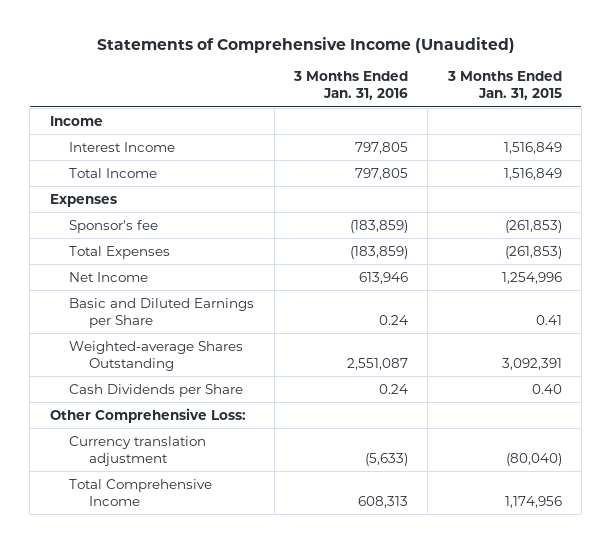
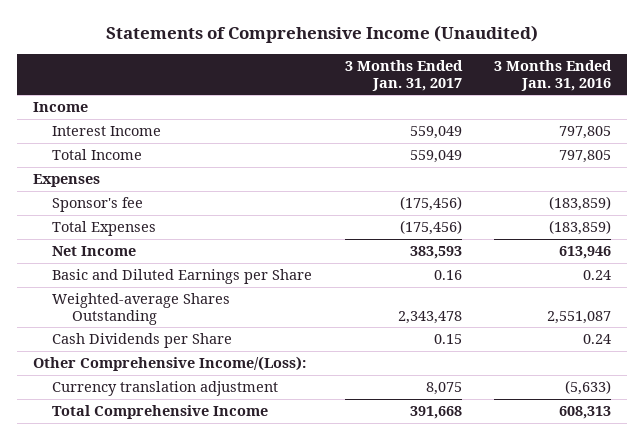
- | 3 Months Ended Jan. 31, 2016 | 3 Months Ended Jan. 31, 2015
+ | 3 Months Ended Jan. 31, 2017 | 3 Months Ended Jan. 31, 2016
- Other Comprehensive Loss:
+ Other Comprehensive Income/(Loss):

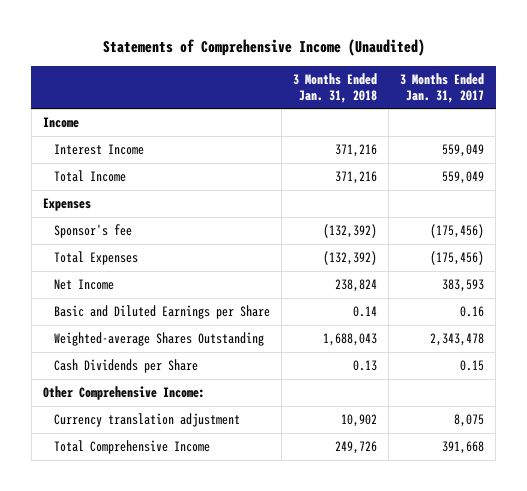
- | 3 Months Ended Jan. 31, 2017 | 3 Months Ended Jan. 31, 2016
+ | 3 Months Ended Jan. 31, 2018 | 3 Months Ended Jan. 31, 2017
- Other Comprehensive Income/(Loss):
+ Other Comprehensive Income:

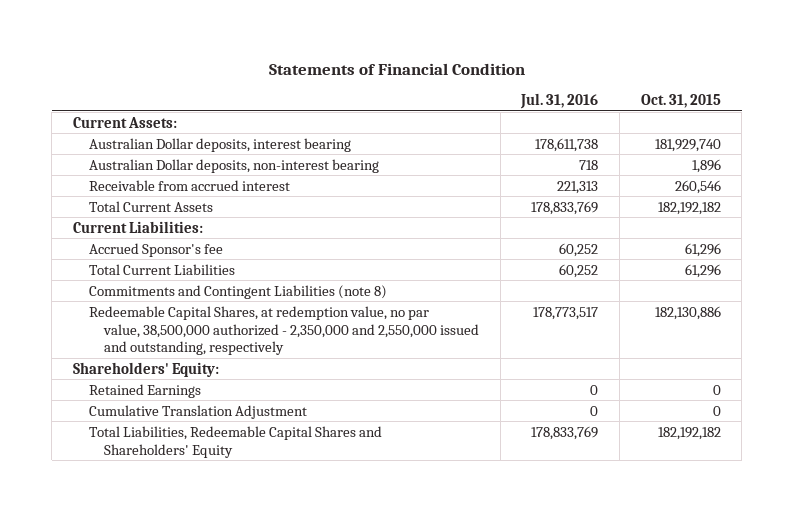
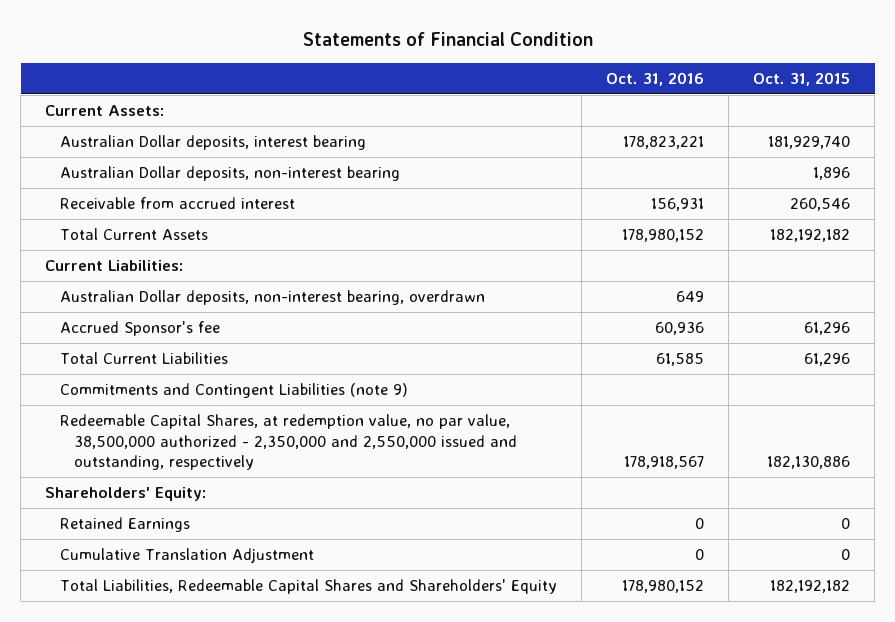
- | Jul. 31, 2016 | Oct. 31, 2015
+ | Oct. 31, 2016 | Oct. 31, 2015
+ Australian Dollar deposits, non-interest bearing, overdrawn | 649 |
- Commitments and Contingent Liabilities (note 8)
+ Commitments and Contingent Liabilities (note 9)

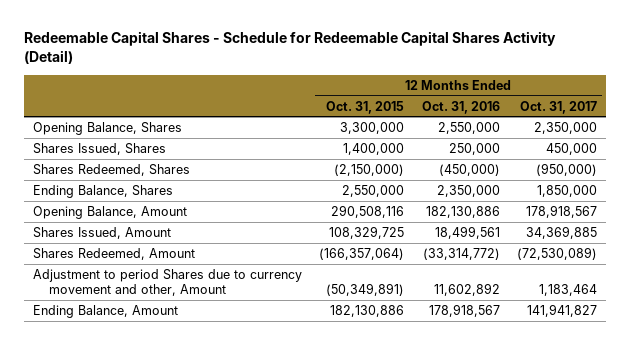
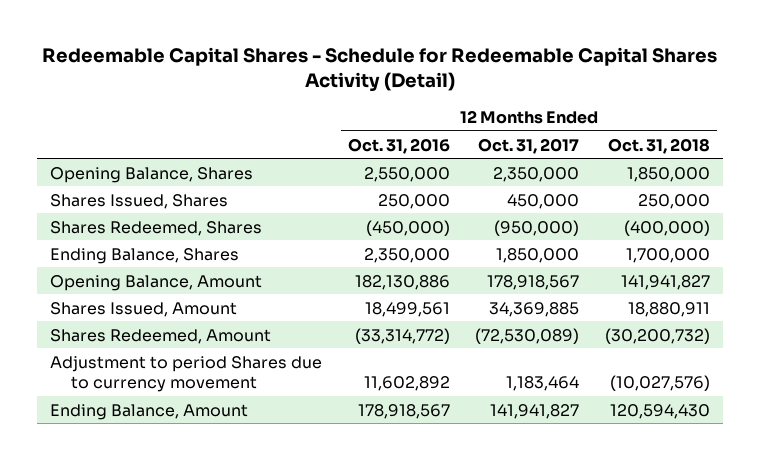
- | 12 Months Ended Oct. 31, 2015 | 12 Months Ended Oct. 31, 2016 | 12 Months Ended Oct. 31, 2017
+ | 12 Months Ended Oct. 31, 2016 | 12 Months Ended Oct. 31, 2017 | 12 Months Ended Oct. 31, 2018
- Adjustment to period Shares due to currency movement and other, Amount | (50,349,891) | 11,602,892 | 1,183,464
+ Adjustment to period Shares due to currency movement | 11,602,892 | 1,183,464 | (10,027,576)

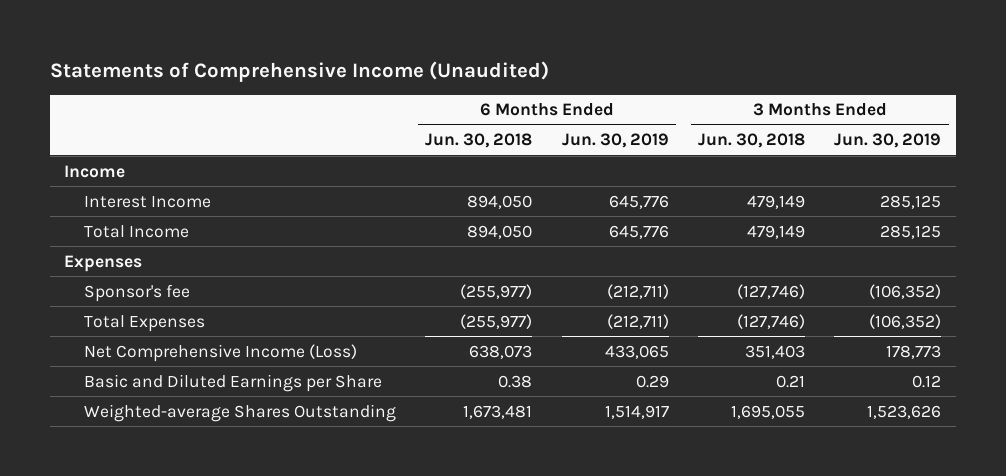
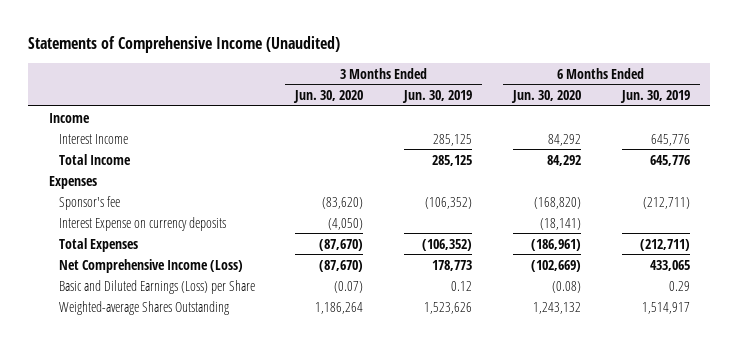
- | 6 Months Ended Jun. 30, 2018 | 6 Months Ended Jun. 30, 2019 | 3 Months Ended Jun. 30, 2018 | 3 Months Ended Jun. 30, 2019
+ | 3 Months Ended Jun. 30, 2020 | 3 Months Ended Jun. 30, 2019 | 6 Months Ended Jun. 30, 2020 | 6 Months Ended Jun. 30, 2019
+ Interest Expense on currency deposits | (4,050) | | (18,141) |
- Basic and Diluted Earnings per Share | 0.38 | 0.29 | 0.21 | 0.12
+ Basic and Diluted Earnings (Loss) per Share | (0.07) | 0.12 | (0.08) | 0.29

